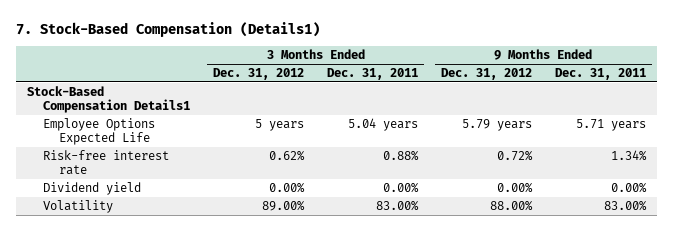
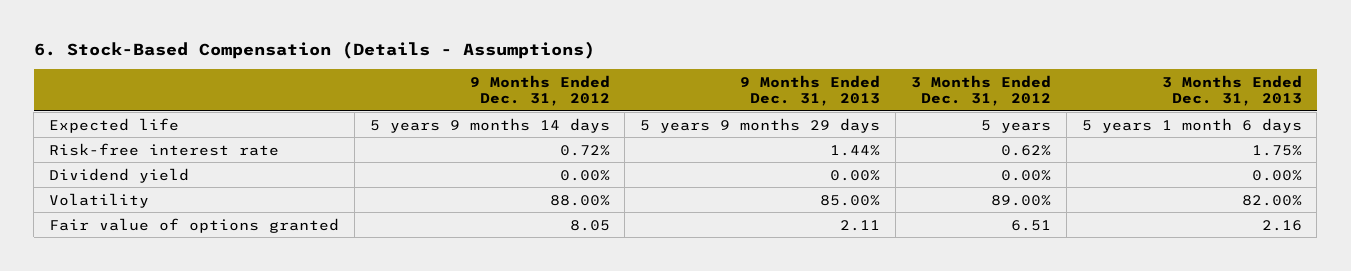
- 7. Stock-Based Compensation (Details1)
+ 6. Stock-Based Compensation (Details - Assumptions)
- | 3 Months Ended Dec. 31, 2012 | 3 Months Ended Dec. 31, 2011 | 9 Months Ended Dec. 31, 2012 | 9 Months Ended Dec. 31, 2011
+ | 9 Months Ended Dec. 31, 2012 | 9 Months Ended Dec. 31, 2013 | 3 Months Ended Dec. 31, 2012 | 3 Months Ended Dec. 31, 2013
- Stock-Based Compensation Details1
- Employee Options Expected Life | 5 years | 5.04 years | 5.79 years | 5.71 years
+ Expected life | 5 years 9 months 14 days | 5 years 9 months 29 days | 5 years | 5 years 1 month 6 days
+ Fair value of options granted | 8.05 | 2.11 | 6.51 | 2.16

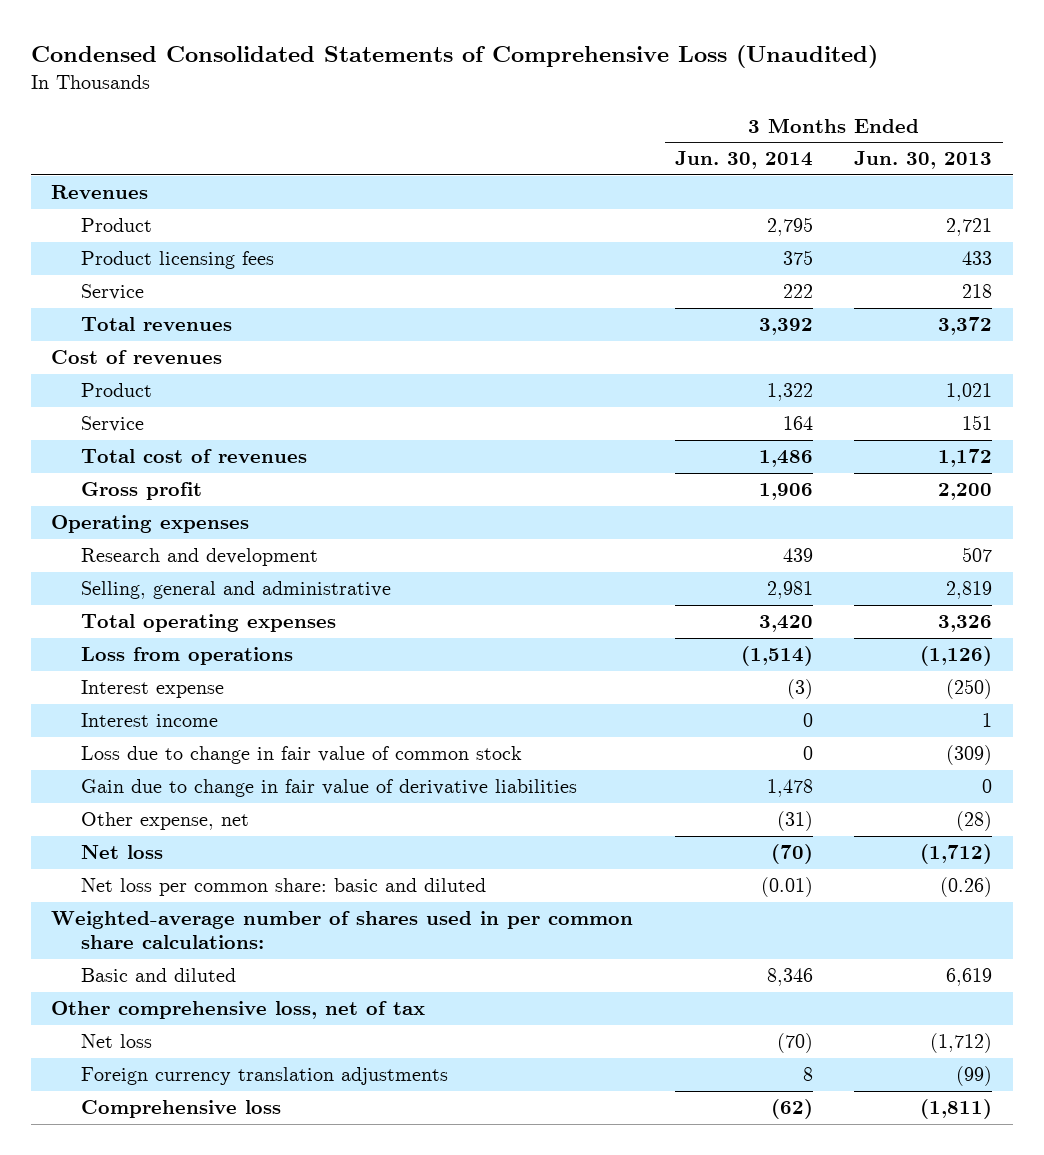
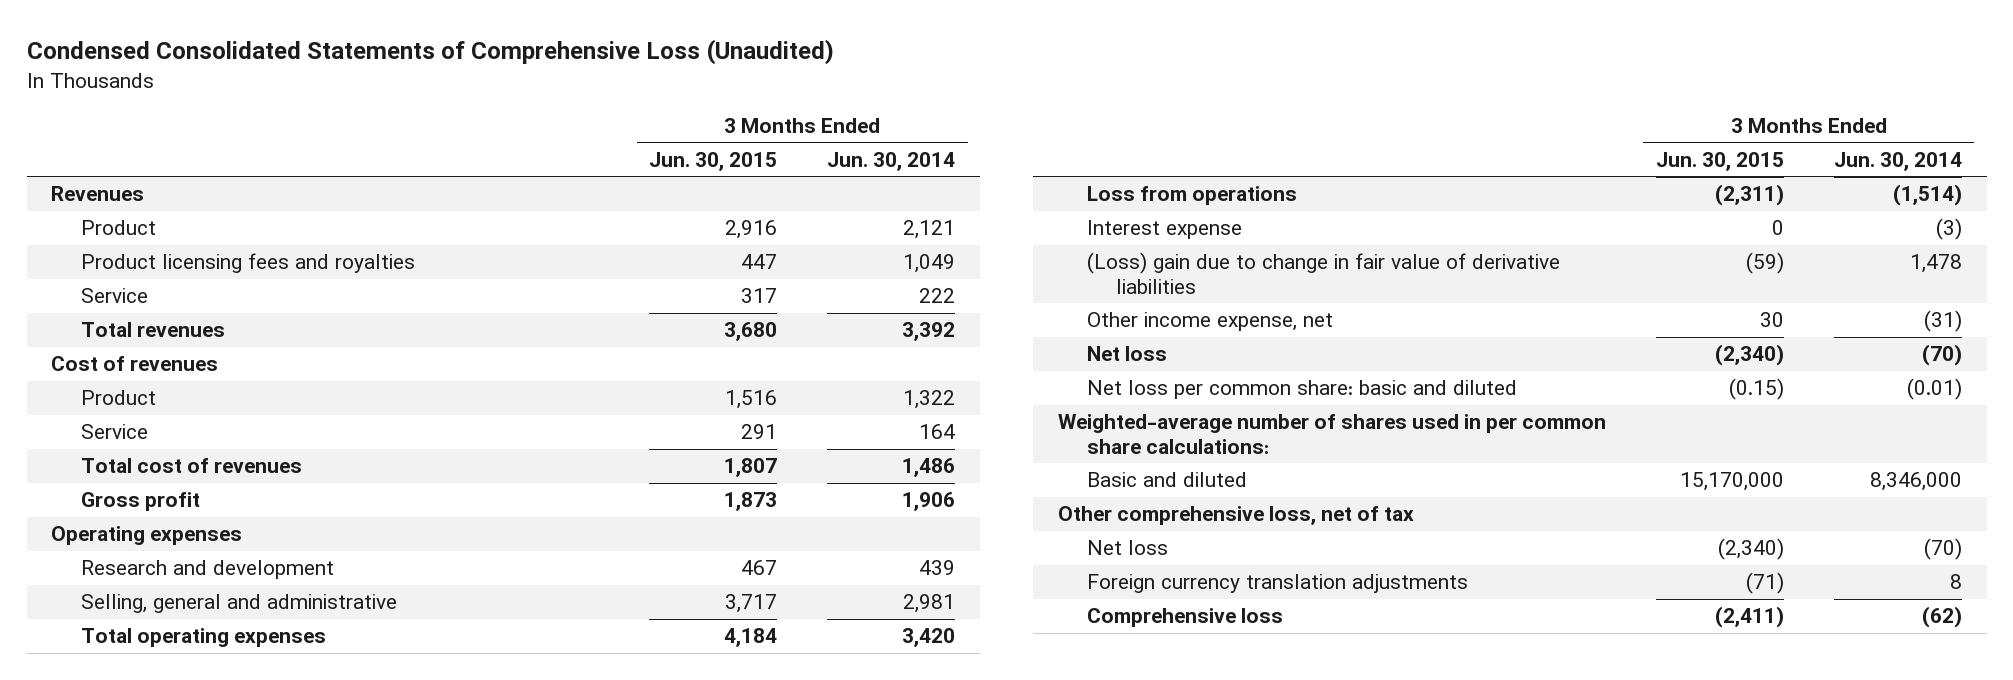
- | 3 Months Ended Jun. 30, 2014 | 3 Months Ended Jun. 30, 2013
+ | 3 Months Ended Jun. 30, 2015 | 3 Months Ended Jun. 30, 2014
- Product | 2,795 | 2,721
- Product licensing fees | 375 | 433
+ Product | 2,916 | 2,121
+ Product licensing fees and royalties | 447 | 1,049
- Interest income | 0 | 1
- Loss due to change in fair value of common stock | 0 | (309)
- Gain due to change in fair value of derivative liabilities | 1,478 | 0
- Other expense, net | (31) | (28)
+ (Loss) gain due to change in fair value of derivative liabilities | (59) | 1,478
+ Other income expense, net | 30 | (31)
- Basic and diluted | 8,346 | 6,619
+ Basic and diluted | 15,170,000 | 8,346,000

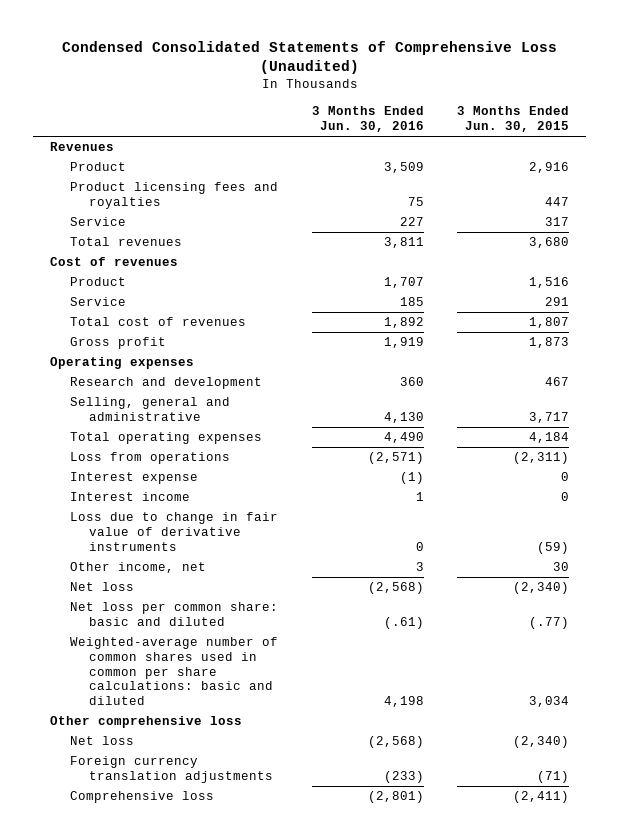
- | 3 Months Ended Jun. 30, 2015 | 3 Months Ended Jun. 30, 2014
+ | 3 Months Ended Jun. 30, 2016 | 3 Months Ended Jun. 30, 2015
- (Loss) gain due to change in fair value of derivative liabilities | (59) | 1,478
- Other income expense, net | 30 | (31)
+ Interest income | 1 | 0
+ Loss due to change in fair value of derivative instruments | 0 | (59)
+ Other income, net | 3 | 30
- Net loss per common share: basic and diluted | (0.15) | (0.01)
- Weighted-average number of shares used in per common share calculations:
- Basic and diluted | 15,170,000 | 8,346,000
- Other comprehensive loss, net of tax
+ Net loss per common share: basic and diluted | (.61) | (.77)
+ Weighted-average number of common shares used in common per share calculations: basic and diluted | 4,198 | 3,034
+ Other comprehensive loss

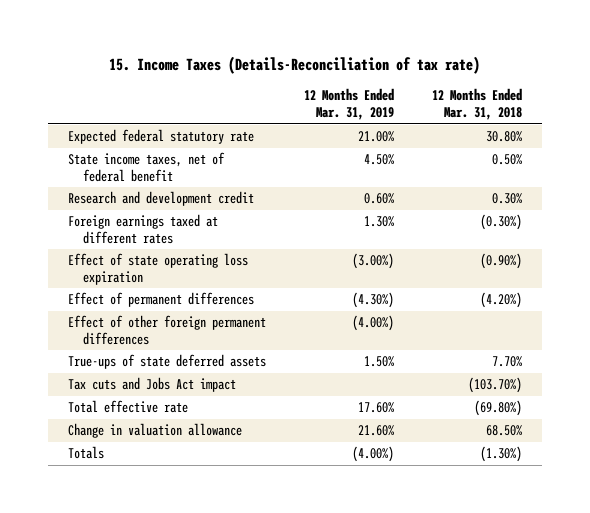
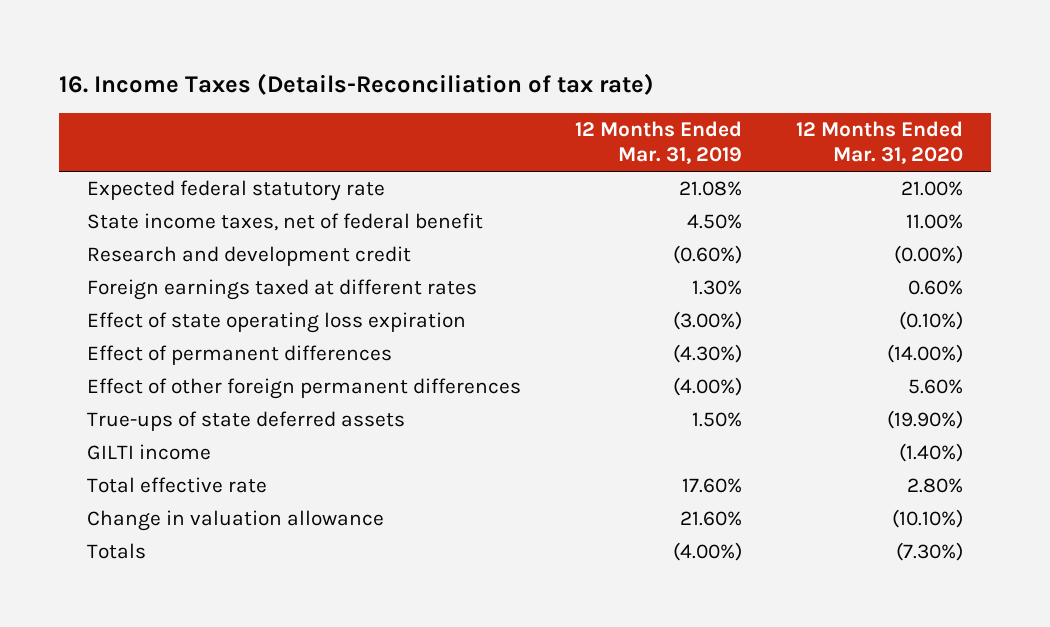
- 15. Income Taxes (Details-Reconciliation of tax rate)
+ 16. Income Taxes (Details-Reconciliation of tax rate)
- | 12 Months Ended Mar. 31, 2019 | 12 Months Ended Mar. 31, 2018
+ | 12 Months Ended Mar. 31, 2019 | 12 Months Ended Mar. 31, 2020
- Expected federal statutory rate | 21.00% | 30.80%
+ Expected federal statutory rate | 21.08% | 21.00%
- Research and development credit | 0.60% | 0.30%
+ Research and development credit | (0.60%) | (0.00%)
- Tax cuts and Jobs Act impact | | (103.70%)
+ GILTI income | | (1.40%)

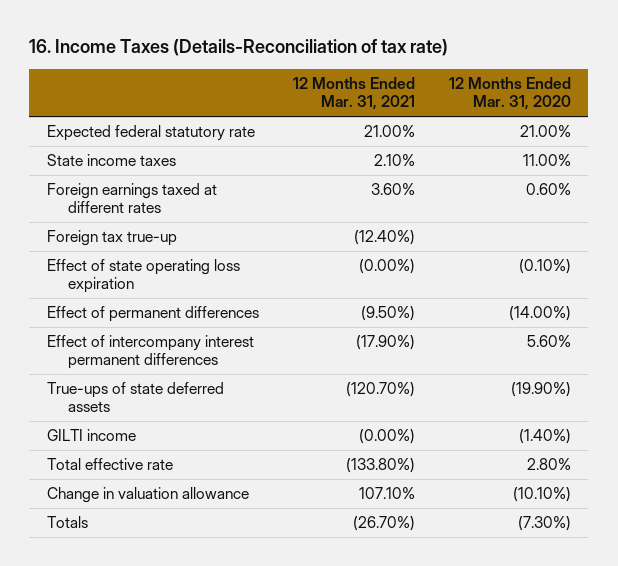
- | 12 Months Ended Mar. 31, 2019 | 12 Months Ended Mar. 31, 2020
+ | 12 Months Ended Mar. 31, 2021 | 12 Months Ended Mar. 31, 2020
- State income taxes, net of federal benefit | 4.50% | 11.00%
- Research and development credit | (0.60%) | (0.00%)
+ State income taxes | 2.10% | 11.00%
+ Foreign tax true-up | (12.40%) |
- Effect of other foreign permanent differences | (4.00%) | 5.60%
+ Effect of intercompany interest permanent differences | (17.90%) | 5.60%

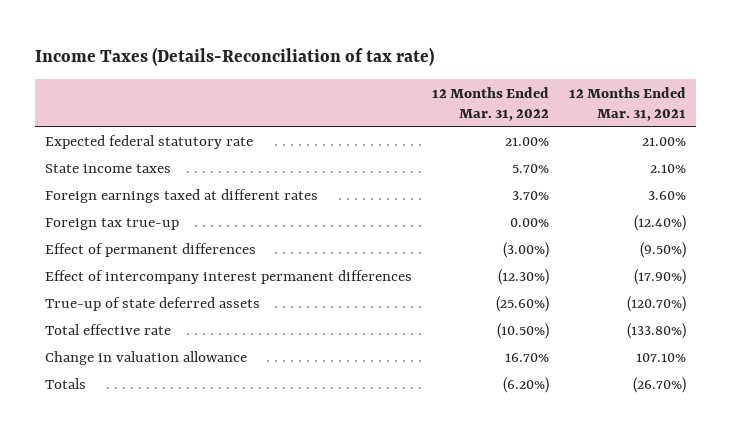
- 16. Income Taxes (Details-Reconciliation of tax rate)
+ Income Taxes (Details-Reconciliation of tax rate)
- | 12 Months Ended Mar. 31, 2021 | 12 Months Ended Mar. 31, 2020
+ | 12 Months Ended Mar. 31, 2022 | 12 Months Ended Mar. 31, 2021
- Effect of state operating loss expiration | (0.00%) | (0.10%)
- True-ups of state deferred assets | (120.70%) | (19.90%)
- GILTI income | (0.00%) | (1.40%)
+ True-up of state deferred assets | (25.60%) | (120.70%)

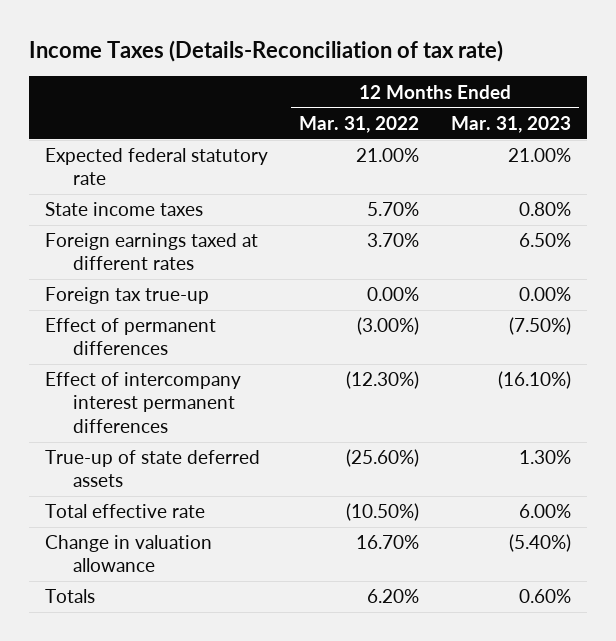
- | 12 Months Ended Mar. 31, 2022 | 12 Months Ended Mar. 31, 2021
+ | 12 Months Ended Mar. 31, 2022 | 12 Months Ended Mar. 31, 2023
- Totals | (6.20%) | (26.70%)
+ Totals | 6.20% | 0.60%

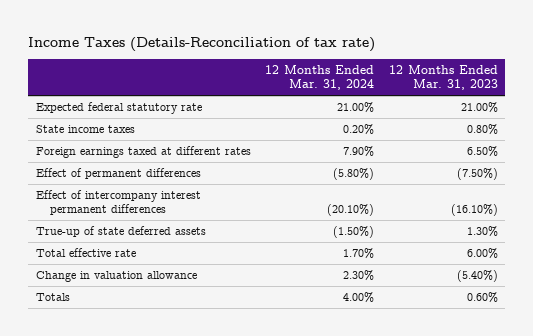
- | 12 Months Ended Mar. 31, 2022 | 12 Months Ended Mar. 31, 2023
+ | 12 Months Ended Mar. 31, 2024 | 12 Months Ended Mar. 31, 2023
- Foreign tax true-up | 0.00% | 0.00%

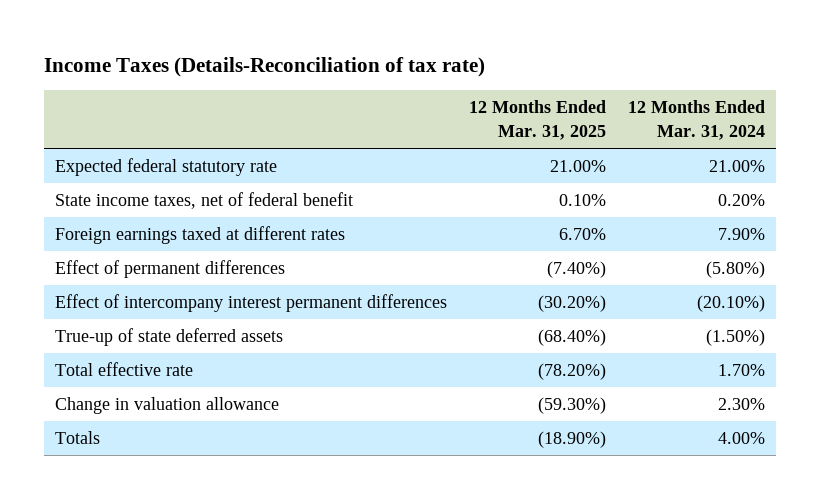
- | 12 Months Ended Mar. 31, 2024 | 12 Months Ended Mar. 31, 2023
+ | 12 Months Ended Mar. 31, 2025 | 12 Months Ended Mar. 31, 2024
- State income taxes | 0.20% | 0.80%
+ State income taxes, net of federal benefit | 0.10% | 0.20%

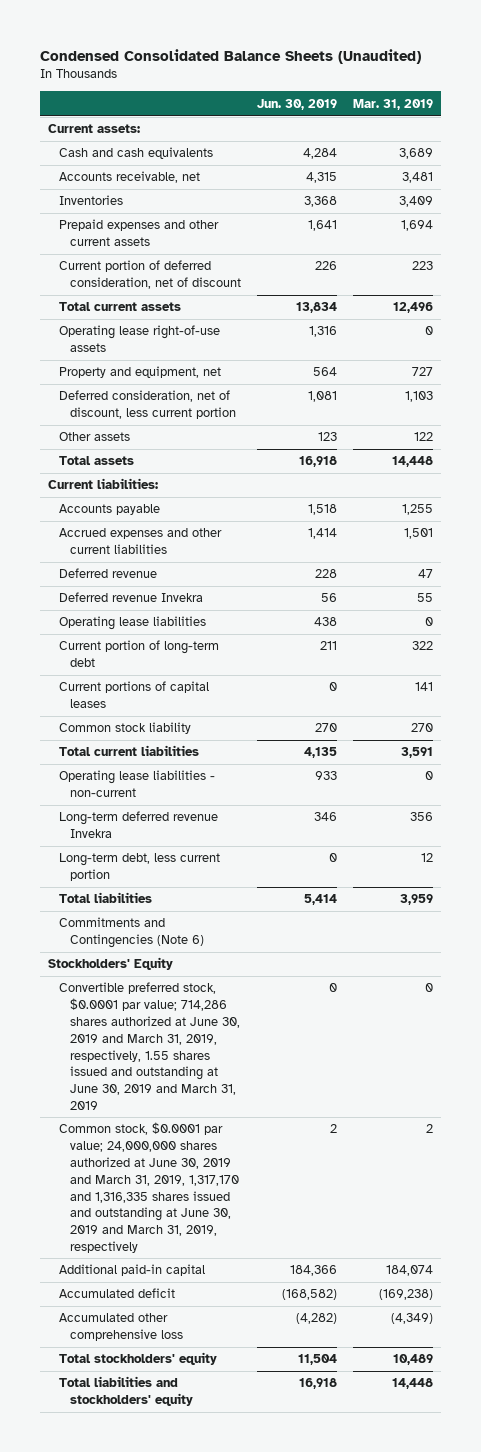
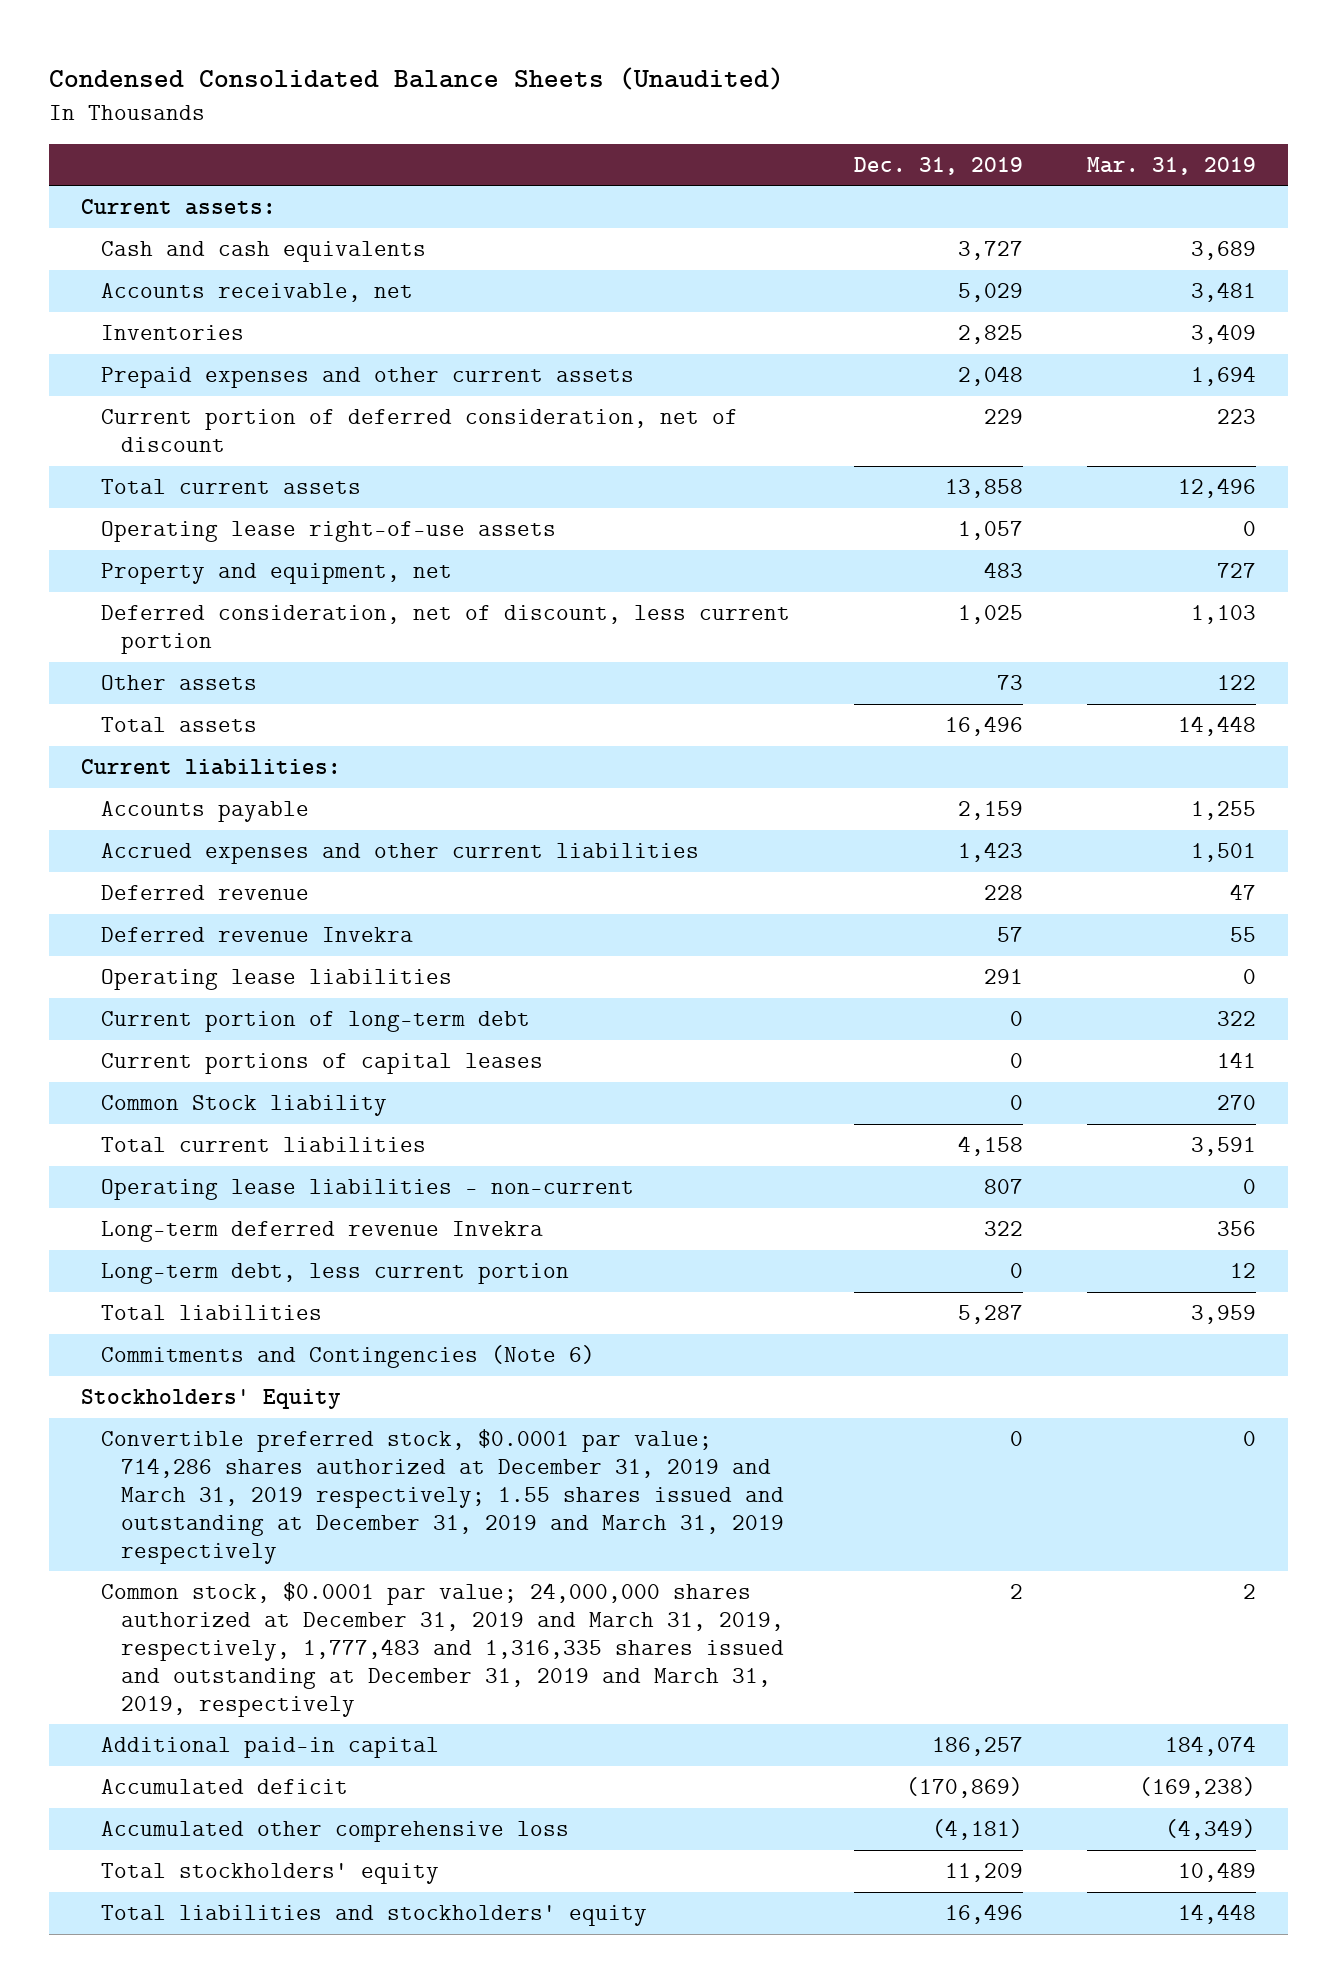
- | Jun. 30, 2019 | Mar. 31, 2019
+ | Dec. 31, 2019 | Mar. 31, 2019
- Common stock liability | 270 | 270
+ Common Stock liability | 0 | 270
- Convertible preferred stock, $0.0001 par value; 714,286 shares authorized at June 30, 2019 and March 31, 2019, respectively, 1.55 shares issued and outstanding at June 30, 2019 and March 31, 2019 | 0 | 0
- Common stock, $0.0001 par value; 24,000,000 shares authorized at June 30, 2019 and March 31, 2019, 1,317,170 and 1,316,335 shares issued and outstanding at June 30, 2019 and March 31, 2019, respectively | 2 | 2
+ Convertible preferred stock, $0.0001 par value; 714,286 shares authorized at December 31, 2019 and March 31, 2019 respectively; 1.55 shares issued and outstanding at December 31, 2019 and March 31, 2019 respectively | 0 | 0
+ Common stock, $0.0001 par value; 24,000,000 shares authorized at December 31, 2019 and March 31, 2019, respectively, 1,777,483 and 1,316,335 shares issued and outstanding at December 31, 2019 and March 31, 2019, respectively | 2 | 2

